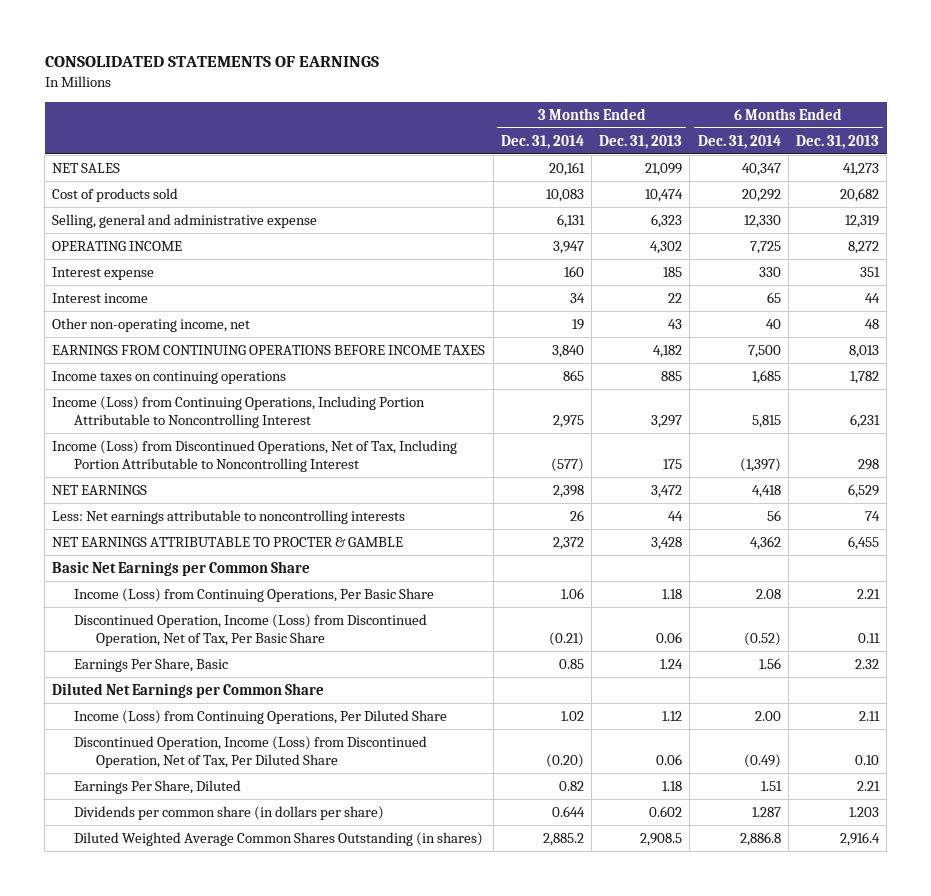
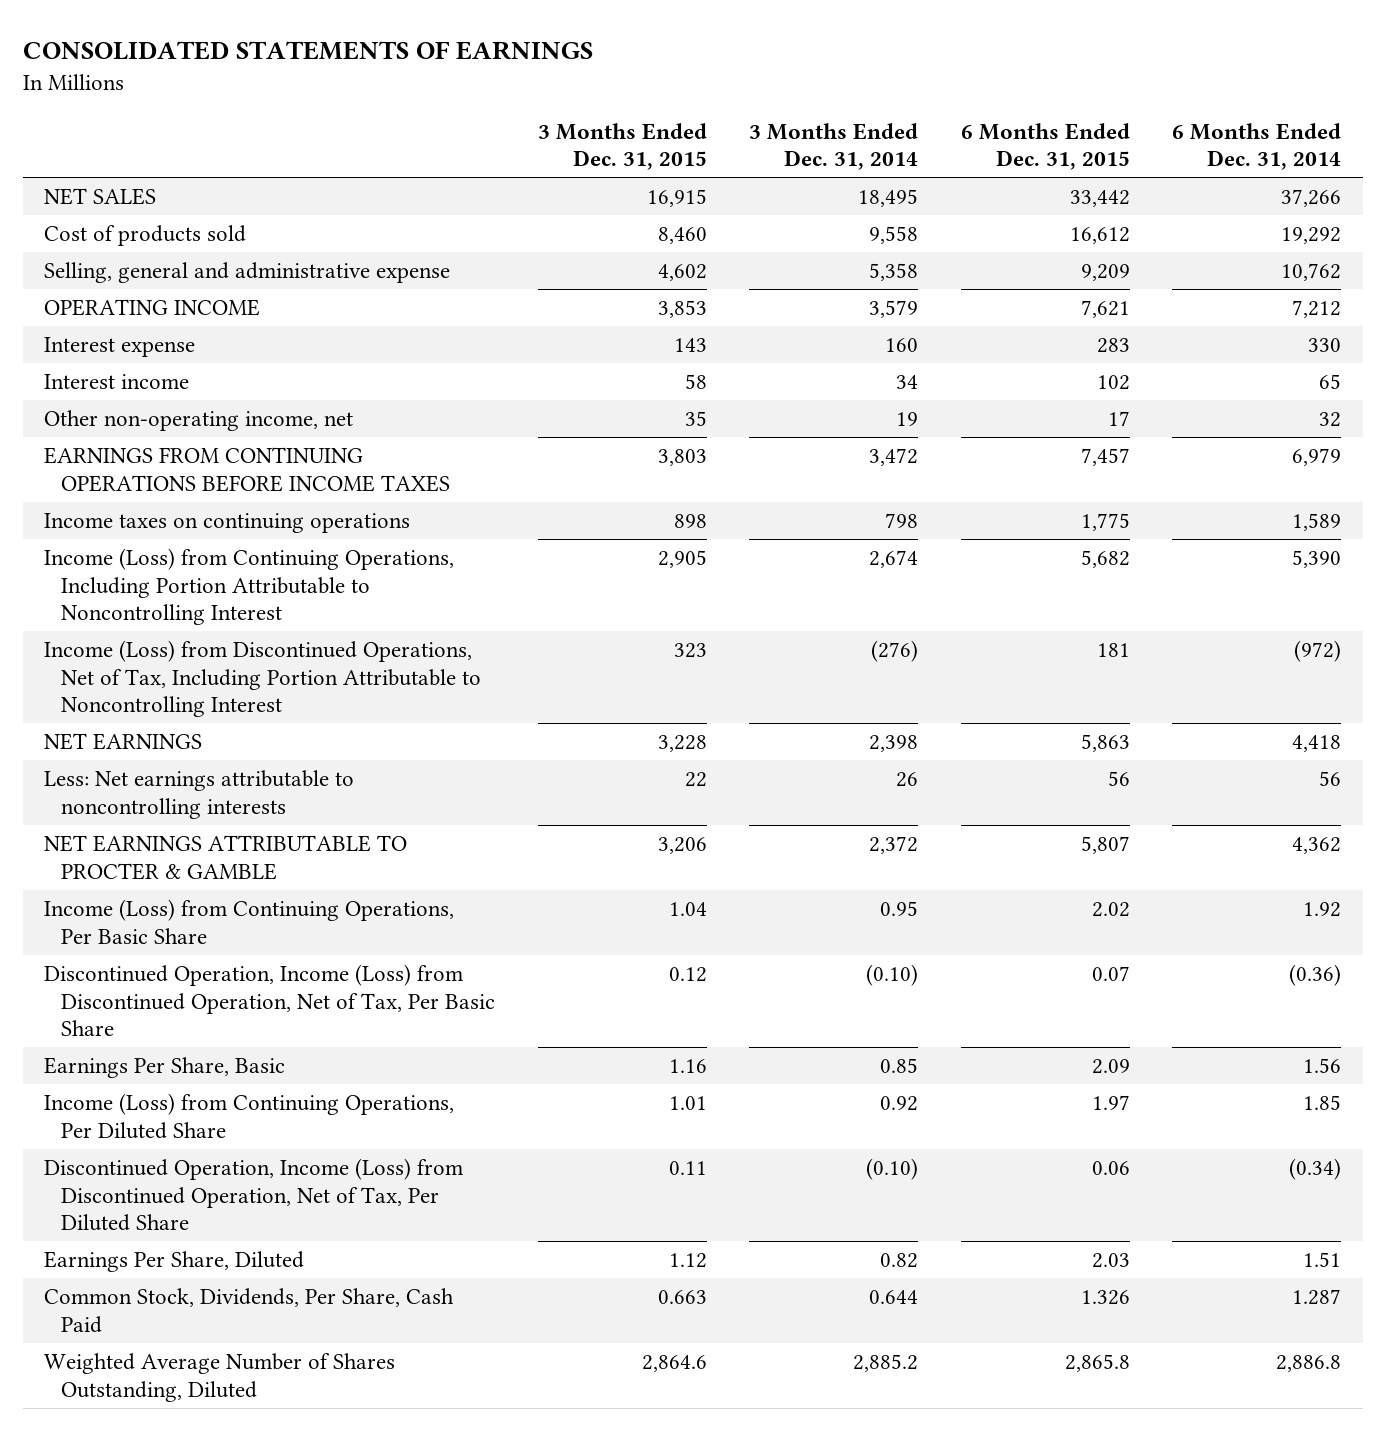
- | 3 Months Ended Dec. 31, 2014 | 3 Months Ended Dec. 31, 2013 | 6 Months Ended Dec. 31, 2014 | 6 Months Ended Dec. 31, 2013
+ | 3 Months Ended Dec. 31, 2015 | 3 Months Ended Dec. 31, 2014 | 6 Months Ended Dec. 31, 2015 | 6 Months Ended Dec. 31, 2014
- NET SALES | 20,161 | 21,099 | 40,347 | 41,273
- Cost of products sold | 10,083 | 10,474 | 20,292 | 20,682
- Selling, general and administrative expense | 6,131 | 6,323 | 12,330 | 12,319
- OPERATING INCOME | 3,947 | 4,302 | 7,725 | 8,272
+ NET SALES | 16,915 | 18,495 | 33,442 | 37,266
+ Cost of products sold | 8,460 | 9,558 | 16,612 | 19,292
+ Selling, general and administrative expense | 4,602 | 5,358 | 9,209 | 10,762
+ OPERATING INCOME | 3,853 | 3,579 | 7,621 | 7,212
- Other non-operating income, net | 19 | 43 | 40 | 48
- EARNINGS FROM CONTINUING OPERATIONS BEFORE INCOME TAXES | 3,840 | 4,182 | 7,500 | 8,013
- Income taxes on continuing operations | 865 | 885 | 1,685 | 1,782
- Income (Loss) from Continuing Operations, Including Portion Attributable to Noncontrolling Interest | 2,975 | 3,297 | 5,815 | 6,231
- Income (Loss) from Discontinued Operations, Net of Tax, Including Portion Attributable to Noncontrolling Interest | (577) | 175 | (1,397) | 298
+ Other non-operating income, net | 35 | 19 | 17 | 32
+ EARNINGS FROM CONTINUING OPERATIONS BEFORE INCOME TAXES | 3,803 | 3,472 | 7,457 | 6,979
+ Income taxes on continuing operations | 898 | 798 | 1,775 | 1,589
+ Income (Loss) from Continuing Operations, Including Portion Attributable to Noncontrolling Interest | 2,905 | 2,674 | 5,682 | 5,390
+ Income (Loss) from Discontinued Operations, Net of Tax, Including Portion Attributable to Noncontrolling Interest | 323 | (276) | 181 | (972)
- Basic Net Earnings per Common Share
- Income (Loss) from Continuing Operations, Per Basic Share | 1.06 | 1.18 | 2.08 | 2.21
- Discontinued Operation, Income (Loss) from Discontinued Operation, Net of Tax, Per Basic Share | (0.21) | 0.06 | (0.52) | 0.11
+ Income (Loss) from Continuing Operations, Per Basic Share | 1.04 | 0.95 | 2.02 | 1.92
+ Discontinued Operation, Income (Loss) from Discontinued Operation, Net of Tax, Per Basic Share | 0.12 | (0.10) | 0.07 | (0.36)
- Diluted Net Earnings per Common Share
- Income (Loss) from Continuing Operations, Per Diluted Share | 1.02 | 1.12 | 2.00 | 2.11
- Discontinued Operation, Income (Loss) from Discontinued Operation, Net of Tax, Per Diluted Share | (0.20) | 0.06 | (0.49) | 0.10
+ Income (Loss) from Continuing Operations, Per Diluted Share | 1.01 | 0.92 | 1.97 | 1.85
+ Discontinued Operation, Income (Loss) from Discontinued Operation, Net of Tax, Per Diluted Share | 0.11 | (0.10) | 0.06 | (0.34)
- Dividends per common share (in dollars per share) | 0.644 | 0.602 | 1.287 | 1.203
- Diluted Weighted Average Common Shares Outstanding (in shares) | 2,885.2 | 2,908.5 | 2,886.8 | 2,916.4
+ Common Stock, Dividends, Per Share, Cash Paid | 0.663 | 0.644 | 1.326 | 1.287
+ Weighted Average Number of Shares Outstanding, Diluted | 2,864.6 | 2,885.2 | 2,865.8 | 2,886.8

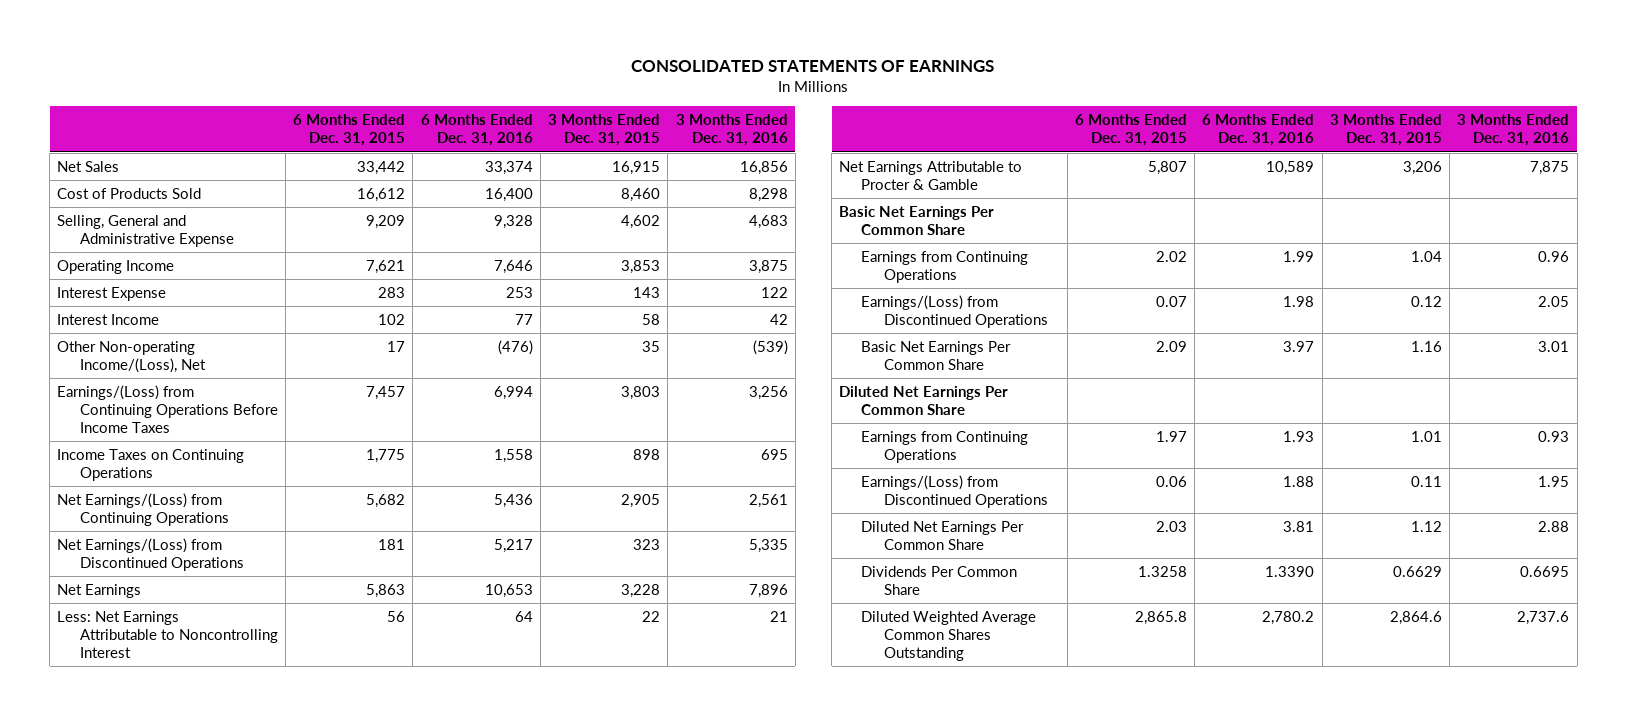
- | 3 Months Ended Dec. 31, 2015 | 3 Months Ended Dec. 31, 2014 | 6 Months Ended Dec. 31, 2015 | 6 Months Ended Dec. 31, 2014
+ | 6 Months Ended Dec. 31, 2015 | 6 Months Ended Dec. 31, 2016 | 3 Months Ended Dec. 31, 2015 | 3 Months Ended Dec. 31, 2016
- NET SALES | 16,915 | 18,495 | 33,442 | 37,266
- Cost of products sold | 8,460 | 9,558 | 16,612 | 19,292
- Selling, general and administrative expense | 4,602 | 5,358 | 9,209 | 10,762
- OPERATING INCOME | 3,853 | 3,579 | 7,621 | 7,212
- Interest expense | 143 | 160 | 283 | 330
- Interest income | 58 | 34 | 102 | 65
- Other non-operating income, net | 35 | 19 | 17 | 32
- EARNINGS FROM CONTINUING OPERATIONS BEFORE INCOME TAXES | 3,803 | 3,472 | 7,457 | 6,979
- Income taxes on continuing operations | 898 | 798 | 1,775 | 1,589
- Income (Loss) from Continuing Operations, Including Portion Attributable to Noncontrolling Interest | 2,905 | 2,674 | 5,682 | 5,390
- Income (Loss) from Discontinued Operations, Net of Tax, Including Portion Attributable to Noncontrolling Interest | 323 | (276) | 181 | (972)
- NET EARNINGS | 3,228 | 2,398 | 5,863 | 4,418
- Less: Net earnings attributable to noncontrolling interests | 22 | 26 | 56 | 56
- NET EARNINGS ATTRIBUTABLE TO PROCTER & GAMBLE | 3,206 | 2,372 | 5,807 | 4,362
- Income (Loss) from Continuing Operations, Per Basic Share | 1.04 | 0.95 | 2.02 | 1.92
- Discontinued Operation, Income (Loss) from Discontinued Operation, Net of Tax, Per Basic Share | 0.12 | (0.10) | 0.07 | (0.36)
- Earnings Per Share, Basic | 1.16 | 0.85 | 2.09 | 1.56
- Income (Loss) from Continuing Operations, Per Diluted Share | 1.01 | 0.92 | 1.97 | 1.85
- Discontinued Operation, Income (Loss) from Discontinued Operation, Net of Tax, Per Diluted Share | 0.11 | (0.10) | 0.06 | (0.34)
- Earnings Per Share, Diluted | 1.12 | 0.82 | 2.03 | 1.51
- Common Stock, Dividends, Per Share, Cash Paid | 0.663 | 0.644 | 1.326 | 1.287
- Weighted Average Number of Shares Outstanding, Diluted | 2,864.6 | 2,885.2 | 2,865.8 | 2,886.8
+ Net Sales | 33,442 | 33,374 | 16,915 | 16,856
+ Cost of Products Sold | 16,612 | 16,400 | 8,460 | 8,298
+ Selling, General and Administrative Expense | 9,209 | 9,328 | 4,602 | 4,683
+ Operating Income | 7,621 | 7,646 | 3,853 | 3,875
+ Interest Expense | 283 | 253 | 143 | 122
+ Interest Income | 102 | 77 | 58 | 42
+ Other Non-operating Income/(Loss), Net | 17 | (476) | 35 | (539)
+ Earnings/(Loss) from Continuing Operations Before Income Taxes | 7,457 | 6,994 | 3,803 | 3,256
+ Income Taxes on Continuing Operations | 1,775 | 1,558 | 898 | 695
+ Net Earnings/(Loss) from Continuing Operations | 5,682 | 5,436 | 2,905 | 2,561
+ Net Earnings/(Loss) from Discontinued Operations | 181 | 5,217 | 323 | 5,335
+ Net Earnings | 5,863 | 10,653 | 3,228 | 7,896
+ Less: Net Earnings Attributable to Noncontrolling Interest | 56 | 64 | 22 | 21
+ Net Earnings Attributable to Procter & Gamble | 5,807 | 10,589 | 3,206 | 7,875
+ Basic Net Earnings Per Common Share
+ Earnings from Continuing Operations | 2.02 | 1.99 | 1.04 | 0.96
+ Earnings/(Loss) from Discontinued Operations | 0.07 | 1.98 | 0.12 | 2.05
+ Basic Net Earnings Per Common Share | 2.09 | 3.97 | 1.16 | 3.01
+ Diluted Net Earnings Per Common Share
+ Earnings from Continuing Operations | 1.97 | 1.93 | 1.01 | 0.93
+ Earnings/(Loss) from Discontinued Operations | 0.06 | 1.88 | 0.11 | 1.95
+ Diluted Net Earnings Per Common Share | 2.03 | 3.81 | 1.12 | 2.88
+ Dividends Per Common Share | 1.3258 | 1.3390 | 0.6629 | 0.6695
+ Diluted Weighted Average Common Shares Outstanding | 2,865.8 | 2,780.2 | 2,864.6 | 2,737.6

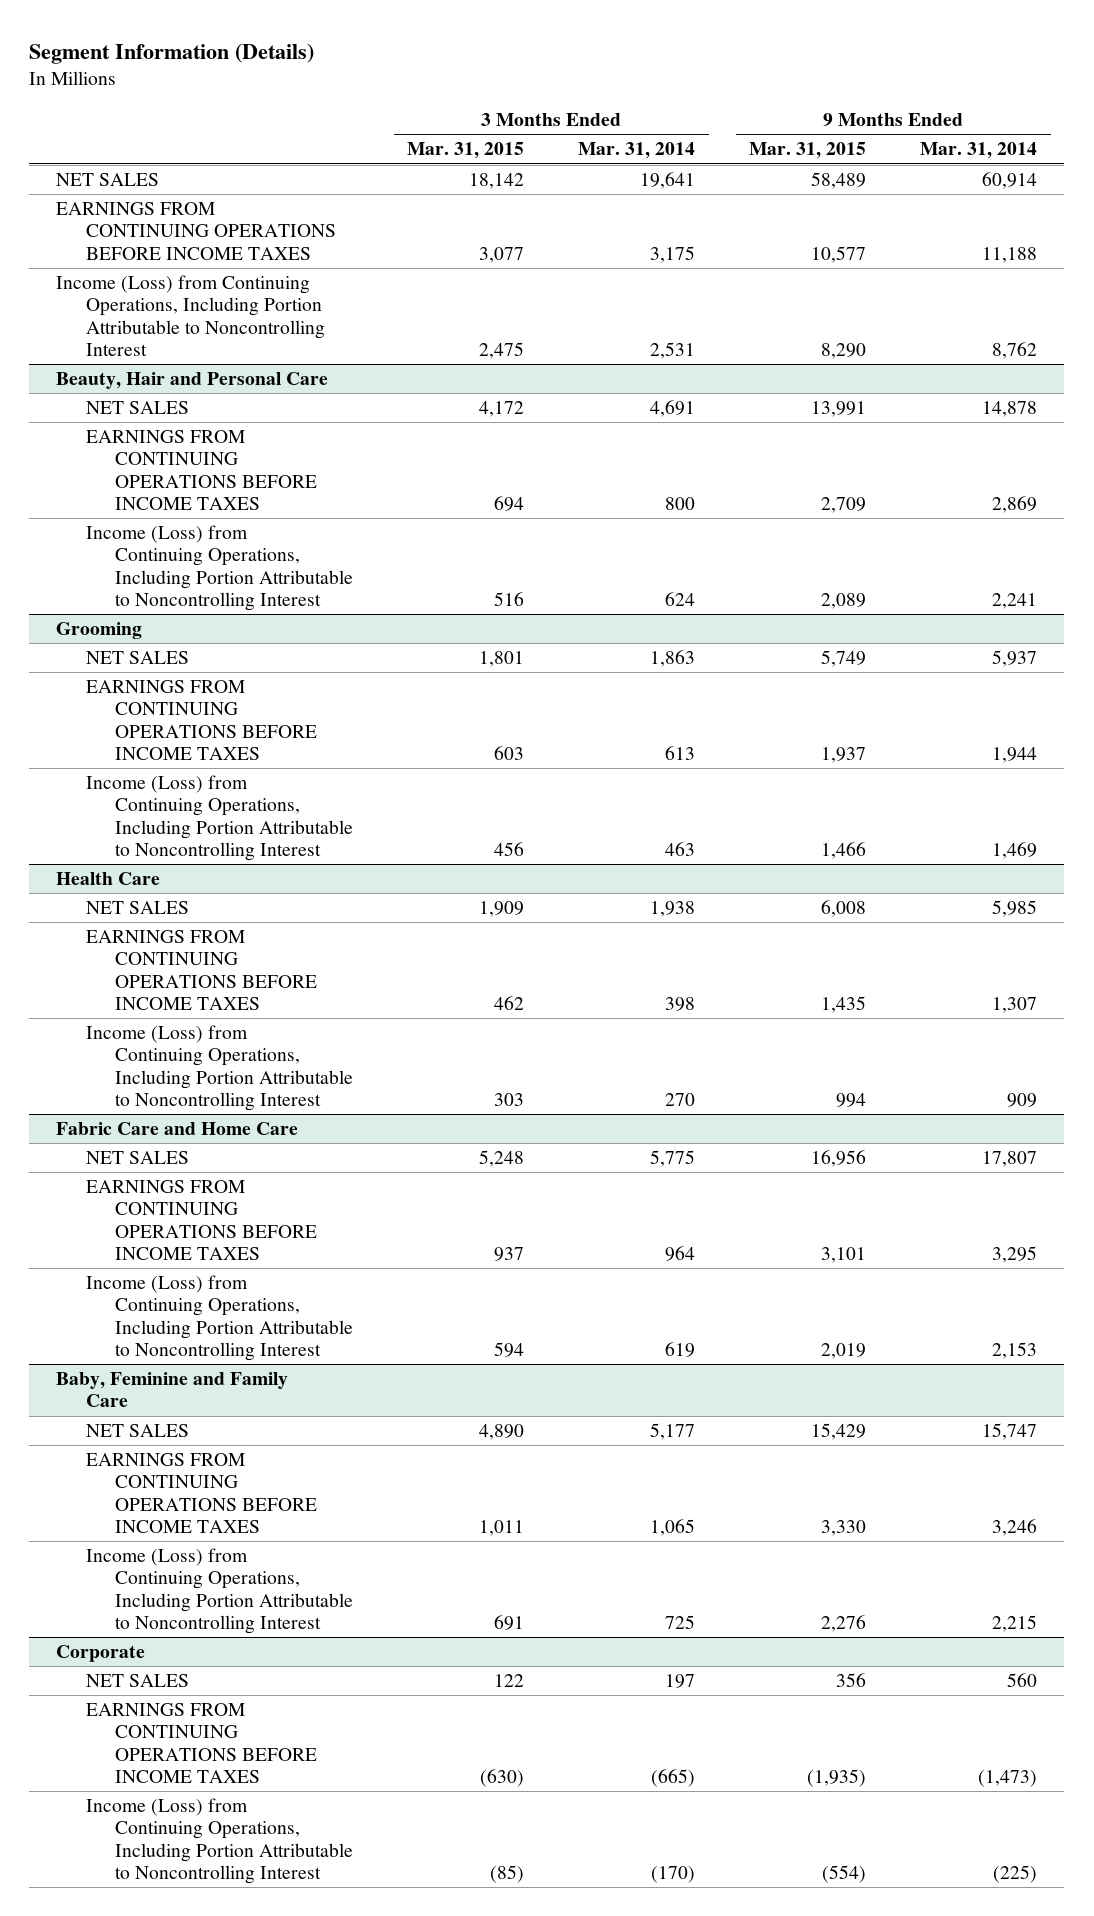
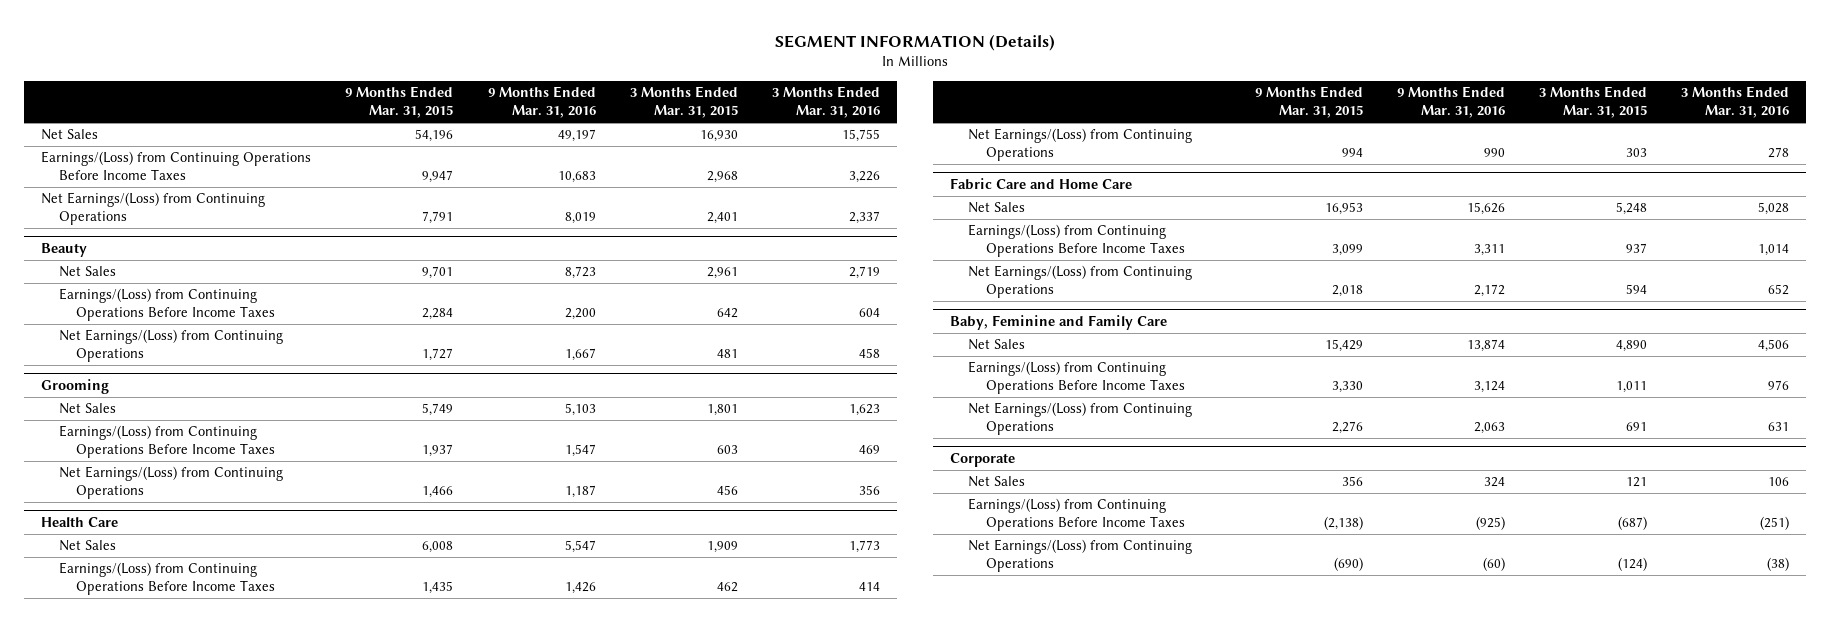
- Segment Information (Details)
+ SEGMENT INFORMATION (Details)
- | 3 Months Ended Mar. 31, 2015 | 3 Months Ended Mar. 31, 2014 | 9 Months Ended Mar. 31, 2015 | 9 Months Ended Mar. 31, 2014
+ | 9 Months Ended Mar. 31, 2015 | 9 Months Ended Mar. 31, 2016 | 3 Months Ended Mar. 31, 2015 | 3 Months Ended Mar. 31, 2016
- NET SALES | 18,142 | 19,641 | 58,489 | 60,914
- EARNINGS FROM CONTINUING OPERATIONS BEFORE INCOME TAXES | 3,077 | 3,175 | 10,577 | 11,188
- Income (Loss) from Continuing Operations, Including Portion Attributable to Noncontrolling Interest | 2,475 | 2,531 | 8,290 | 8,762
- Beauty, Hair and Personal Care
- NET SALES | 4,172 | 4,691 | 13,991 | 14,878
- EARNINGS FROM CONTINUING OPERATIONS BEFORE INCOME TAXES | 694 | 800 | 2,709 | 2,869
- Income (Loss) from Continuing Operations, Including Portion Attributable to Noncontrolling Interest | 516 | 624 | 2,089 | 2,241
+ Net Sales | 54,196 | 49,197 | 16,930 | 15,755
+ Earnings/(Loss) from Continuing Operations Before Income Taxes | 9,947 | 10,683 | 2,968 | 3,226
+ Net Earnings/(Loss) from Continuing Operations | 7,791 | 8,019 | 2,401 | 2,337
+ Beauty
+ Net Sales | 9,701 | 8,723 | 2,961 | 2,719
+ Earnings/(Loss) from Continuing Operations Before Income Taxes | 2,284 | 2,200 | 642 | 604
+ Net Earnings/(Loss) from Continuing Operations | 1,727 | 1,667 | 481 | 458
@ Grooming
- NET SALES | 1,801 | 1,863 | 5,749 | 5,937
- EARNINGS FROM CONTINUING OPERATIONS BEFORE INCOME TAXES | 603 | 613 | 1,937 | 1,944
- Income (Loss) from Continuing Operations, Including Portion Attributable to Noncontrolling Interest | 456 | 463 | 1,466 | 1,469
+ Net Sales | 5,749 | 5,103 | 1,801 | 1,623
+ Earnings/(Loss) from Continuing Operations Before Income Taxes | 1,937 | 1,547 | 603 | 469
+ Net Earnings/(Loss) from Continuing Operations | 1,466 | 1,187 | 456 | 356
@ Health Care
- NET SALES | 1,909 | 1,938 | 6,008 | 5,985
- EARNINGS FROM CONTINUING OPERATIONS BEFORE INCOME TAXES | 462 | 398 | 1,435 | 1,307
- Income (Loss) from Continuing Operations, Including Portion Attributable to Noncontrolling Interest | 303 | 270 | 994 | 909
+ Net Sales | 6,008 | 5,547 | 1,909 | 1,773
+ Earnings/(Loss) from Continuing Operations Before Income Taxes | 1,435 | 1,426 | 462 | 414
+ Net Earnings/(Loss) from Continuing Operations | 994 | 990 | 303 | 278
@ Fabric Care and Home Care
- NET SALES | 5,248 | 5,775 | 16,956 | 17,807
- EARNINGS FROM CONTINUING OPERATIONS BEFORE INCOME TAXES | 937 | 964 | 3,101 | 3,295
- Income (Loss) from Continuing Operations, Including Portion Attributable to Noncontrolling Interest | 594 | 619 | 2,019 | 2,153
+ Net Sales | 16,953 | 15,626 | 5,248 | 5,028
+ Earnings/(Loss) from Continuing Operations Before Income Taxes | 3,099 | 3,311 | 937 | 1,014
+ Net Earnings/(Loss) from Continuing Operations | 2,018 | 2,172 | 594 | 652
@ Baby, Feminine and Family Care
- NET SALES | 4,890 | 5,177 | 15,429 | 15,747
- EARNINGS FROM CONTINUING OPERATIONS BEFORE INCOME TAXES | 1,011 | 1,065 | 3,330 | 3,246
- Income (Loss) from Continuing Operations, Including Portion Attributable to Noncontrolling Interest | 691 | 725 | 2,276 | 2,215
+ Net Sales | 15,429 | 13,874 | 4,890 | 4,506
+ Earnings/(Loss) from Continuing Operations Before Income Taxes | 3,330 | 3,124 | 1,011 | 976
+ Net Earnings/(Loss) from Continuing Operations | 2,276 | 2,063 | 691 | 631
@ Corporate
- NET SALES | 122 | 197 | 356 | 560
- EARNINGS FROM CONTINUING OPERATIONS BEFORE INCOME TAXES | (630) | (665) | (1,935) | (1,473)
- Income (Loss) from Continuing Operations, Including Portion Attributable to Noncontrolling Interest | (85) | (170) | (554) | (225)
+ Net Sales | 356 | 324 | 121 | 106
+ Earnings/(Loss) from Continuing Operations Before Income Taxes | (2,138) | (925) | (687) | (251)
+ Net Earnings/(Loss) from Continuing Operations | (690) | (60) | (124) | (38)

